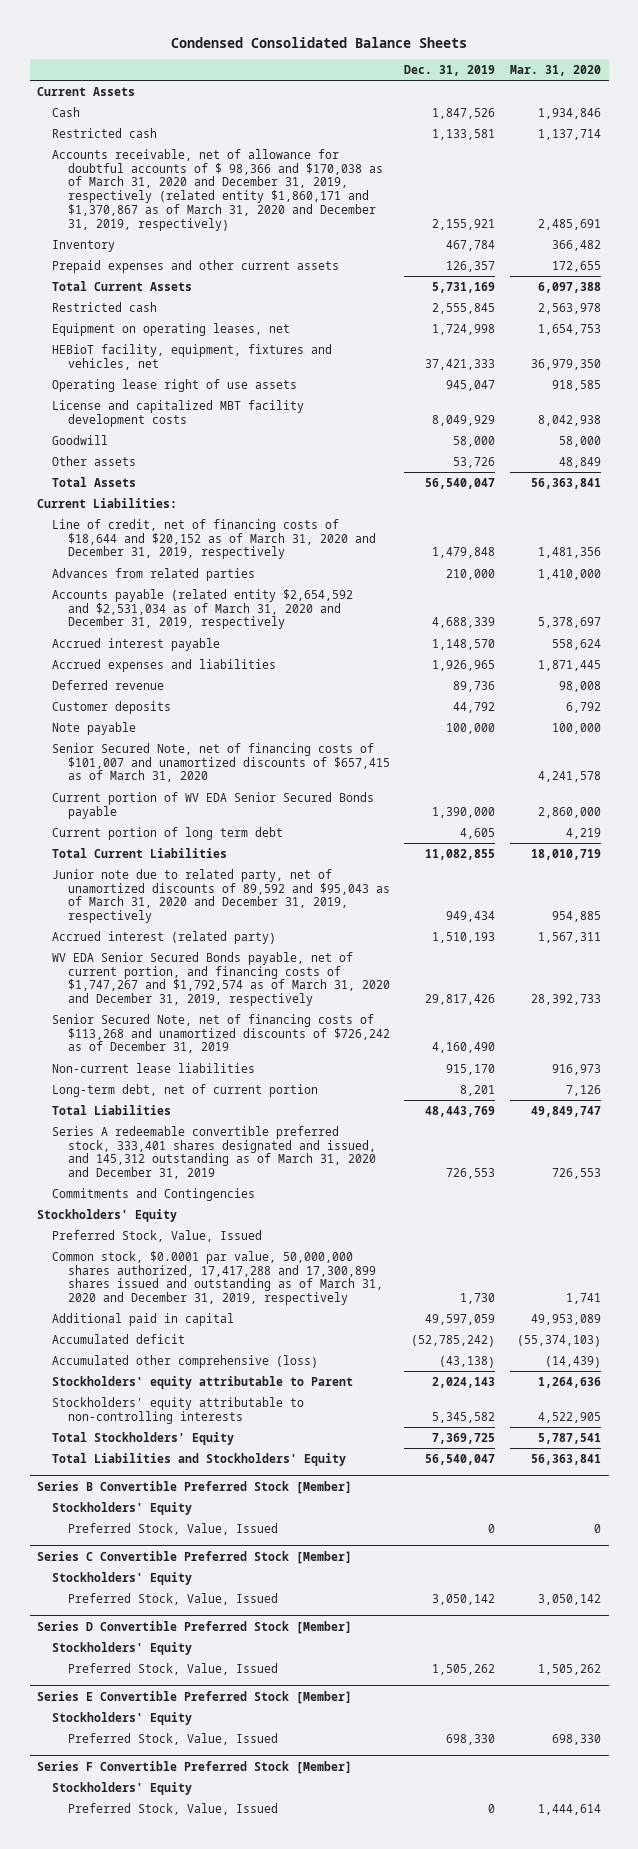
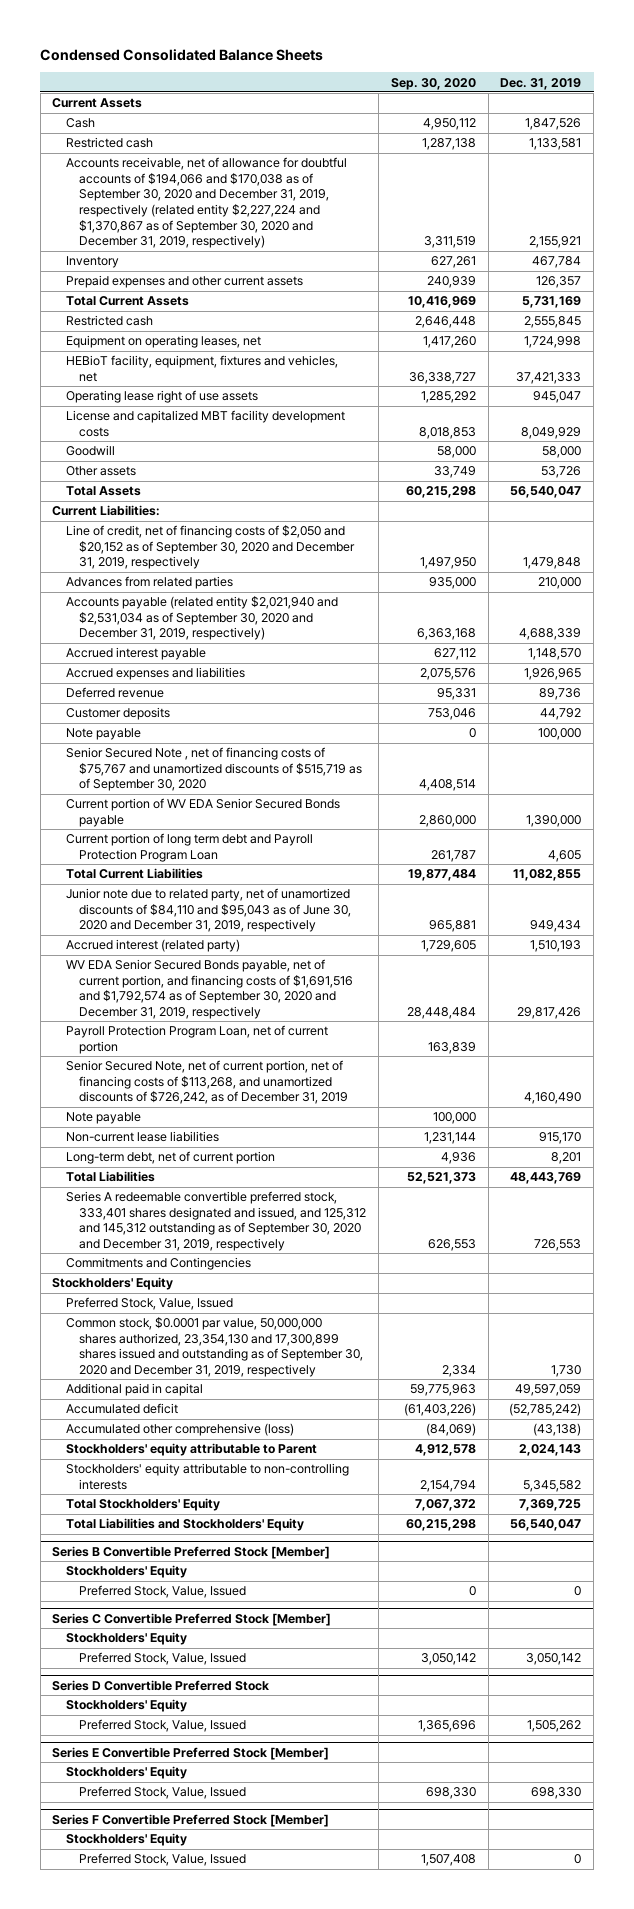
- | Dec. 31, 2019 | Mar. 31, 2020
+ | Sep. 30, 2020 | Dec. 31, 2019
- Accounts receivable, net of allowance for doubtful accounts of $ 98,366 and $170,038 as of March 31, 2020 and December 31, 2019, respectively (related entity $1,860,171 and $1,370,867 as of March 31, 2020 and December 31, 2019, respectively) | 2,155,921 | 2,485,691
+ Accounts receivable, net of allowance for doubtful accounts of $194,066 and $170,038 as of September 30, 2020 and December 31, 2019, respectively (related entity $2,227,224 and $1,370,867 as of September 30, 2020 and December 31, 2019, respectively) | 3,311,519 | 2,155,921
- Line of credit, net of financing costs of $18,644 and $20,152 as of March 31, 2020 and December 31, 2019, respectively | 1,479,848 | 1,481,356
+ Line of credit, net of financing costs of $2,050 and $20,152 as of September 30, 2020 and December 31, 2019, respectively | 1,497,950 | 1,479,848
- Accounts payable (related entity $2,654,592 and $2,531,034 as of March 31, 2020 and December 31, 2019, respectively | 4,688,339 | 5,378,697
+ Accounts payable (related entity $2,021,940 and $2,531,034 as of September 30, 2020 and December 31, 2019, respectively) | 6,363,168 | 4,688,339
- Senior Secured Note, net of financing costs of $101,007 and unamortized discounts of $657,415 as of March 31, 2020 | | 4,241,578
+ Senior Secured Note , net of financing costs of $75,767 and unamortized discounts of $515,719 as of September 30, 2020 | 4,408,514 |
- Current portion of long term debt | 4,605 | 4,219
+ Current portion of long term debt and Payroll Protection Program Loan | 261,787 | 4,605
- Junior note due to related party, net of unamortized discounts of 89,592 and $95,043 as of March 31, 2020 and December 31, 2019, respectively | 949,434 | 954,885
+ Junior note due to related party, net of unamortized discounts of $84,110 and $95,043 as of June 30, 2020 and December 31, 2019, respectively | 965,881 | 949,434
- WV EDA Senior Secured Bonds payable, net of current portion, and financing costs of $1,747,267 and $1,792,574 as of March 31, 2020 and December 31, 2019, respectively | 29,817,426 | 28,392,733
- Senior Secured Note, net of financing costs of $113,268 and unamortized discounts of $726,242 as of December 31, 2019 | 4,160,490 |
+ WV EDA Senior Secured Bonds payable, net of current portion, and financing costs of $1,691,516 and $1,792,574 as of September 30, 2020 and December 31, 2019, respectively | 28,448,484 | 29,817,426
+ Payroll Protection Program Loan, net of current portion | 163,839 |
+ Senior Secured Note, net of current portion, net of financing costs of $113,268, and unamortized discounts of $726,242, as of December 31, 2019 | | 4,160,490
+ Note payable | 100,000 |
- Series A redeemable convertible preferred stock, 333,401 shares designated and issued, and 145,312 outstanding as of March 31, 2020 and December 31, 2019 | 726,553 | 726,553
+ Series A redeemable convertible preferred stock, 333,401 shares designated and issued, and 125,312 and 145,312 outstanding as of September 30, 2020 and December 31, 2019, respectively | 626,553 | 726,553
- Common stock, $0.0001 par value, 50,000,000 shares authorized, 17,417,288 and 17,300,899 shares issued and outstanding as of March 31, 2020 and December 31, 2019, respectively | 1,730 | 1,741
+ Common stock, $0.0001 par value, 50,000,000 shares authorized, 23,354,130 and 17,300,899 shares issued and outstanding as of September 30, 2020 and December 31, 2019, respectively | 2,334 | 1,730
- Series D Convertible Preferred Stock [Member]
+ Series D Convertible Preferred Stock

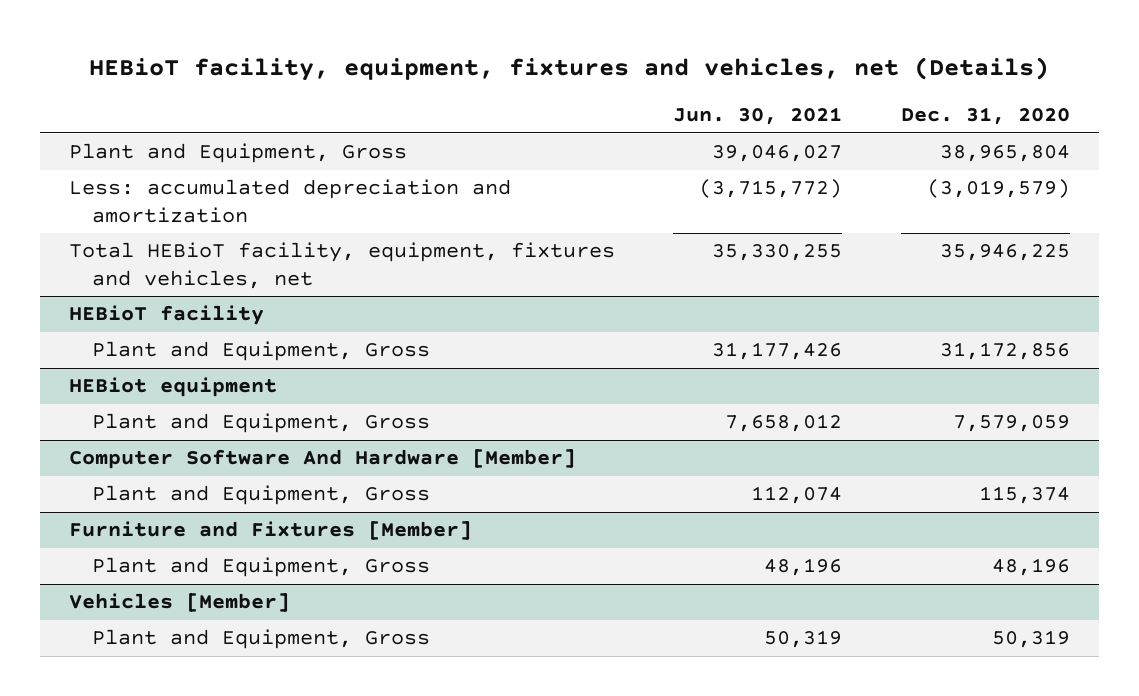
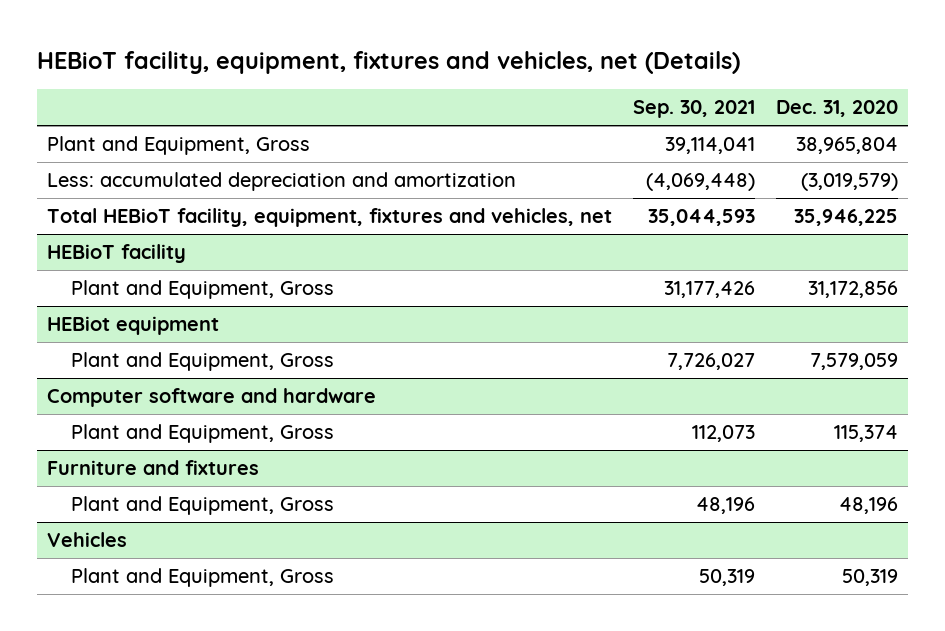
- | Jun. 30, 2021 | Dec. 31, 2020
+ | Sep. 30, 2021 | Dec. 31, 2020
- Computer Software And Hardware [Member]
+ Computer software and hardware
- Furniture and Fixtures [Member]
+ Furniture and fixtures
- Vehicles [Member]
+ Vehicles

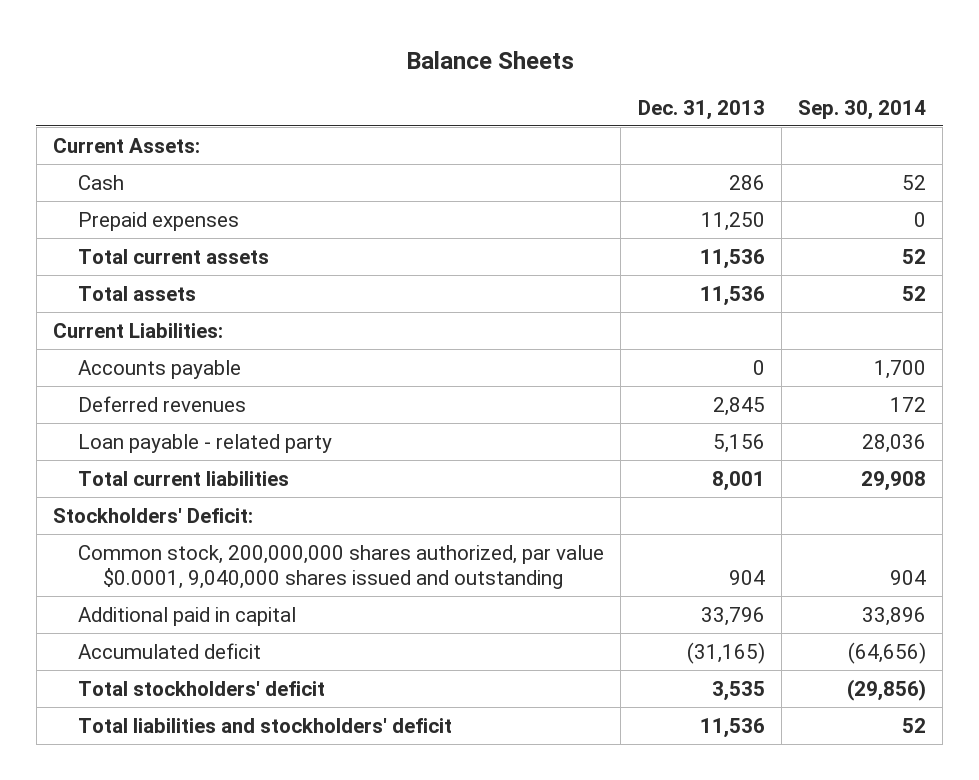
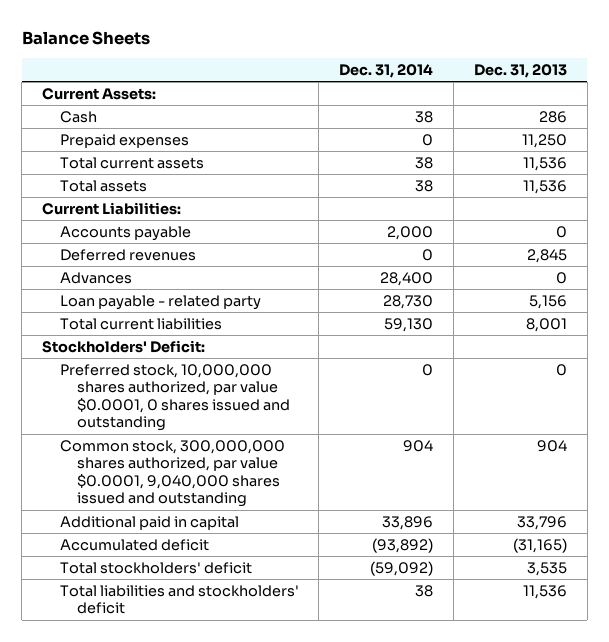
- | Dec. 31, 2013 | Sep. 30, 2014
+ | Dec. 31, 2014 | Dec. 31, 2013
+ Advances | 28,400 | 0
- Common stock, 200,000,000 shares authorized, par value $0.0001, 9,040,000 shares issued and outstanding | 904 | 904
+ Preferred stock, 10,000,000 shares authorized, par value $0.0001, 0 shares issued and outstanding | 0 | 0
+ Common stock, 300,000,000 shares authorized, par value $0.0001, 9,040,000 shares issued and outstanding | 904 | 904

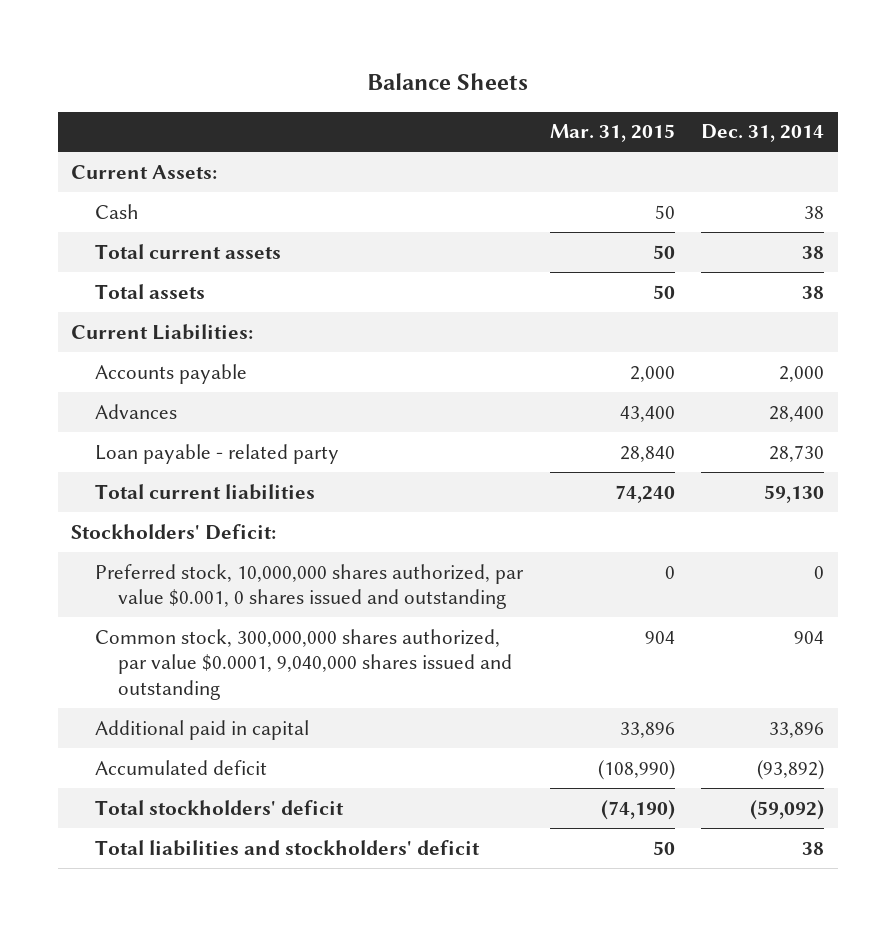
- | Dec. 31, 2014 | Dec. 31, 2013
+ | Mar. 31, 2015 | Dec. 31, 2014
- Prepaid expenses | 0 | 11,250
- Deferred revenues | 0 | 2,845
- Preferred stock, 10,000,000 shares authorized, par value $0.0001, 0 shares issued and outstanding | 0 | 0
+ Preferred stock, 10,000,000 shares authorized, par value $0.001, 0 shares issued and outstanding | 0 | 0

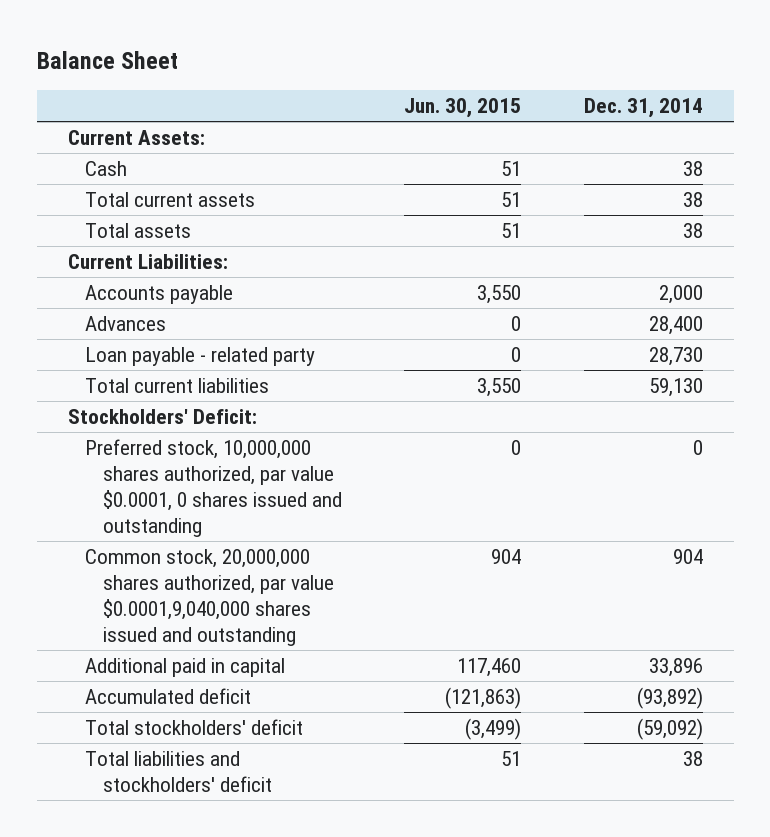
- Balance Sheets
+ Balance Sheet
- | Mar. 31, 2015 | Dec. 31, 2014
+ | Jun. 30, 2015 | Dec. 31, 2014
- Preferred stock, 10,000,000 shares authorized, par value $0.001, 0 shares issued and outstanding | 0 | 0
- Common stock, 300,000,000 shares authorized, par value $0.0001, 9,040,000 shares issued and outstanding | 904 | 904
+ Preferred stock, 10,000,000 shares authorized, par value $0.0001, 0 shares issued and outstanding | 0 | 0
+ Common stock, 20,000,000 shares authorized, par value $0.0001,9,040,000 shares issued and outstanding | 904 | 904

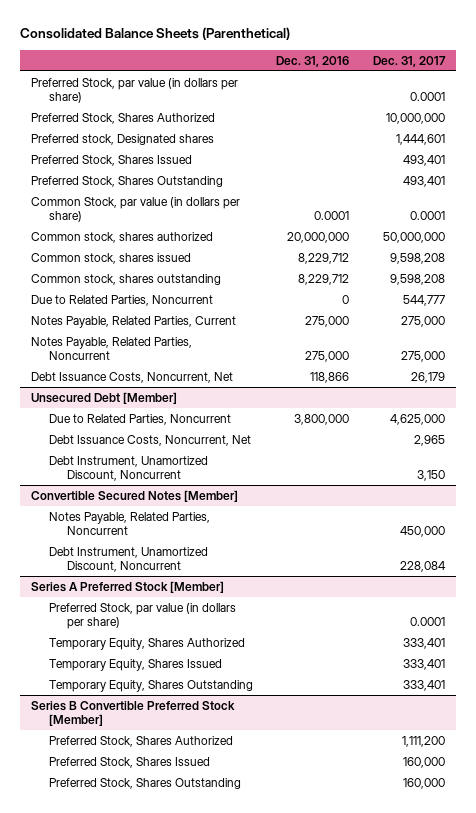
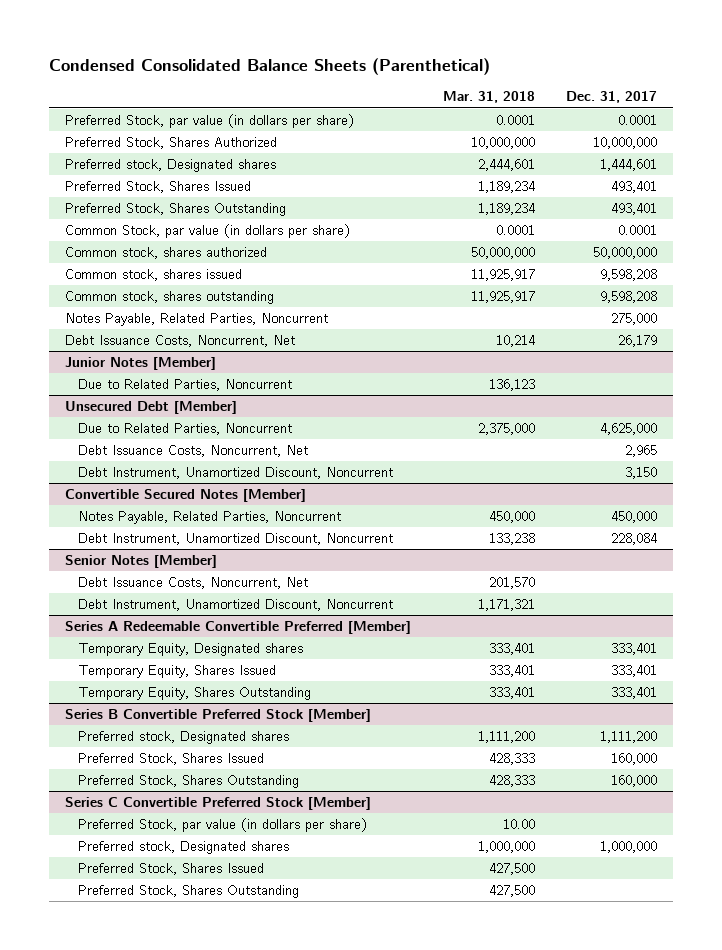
- Consolidated Balance Sheets (Parenthetical)
+ Condensed Consolidated Balance Sheets (Parenthetical)
- | Dec. 31, 2016 | Dec. 31, 2017
+ | Mar. 31, 2018 | Dec. 31, 2017
- Due to Related Parties, Noncurrent | 0 | 544,777
- Notes Payable, Related Parties, Current | 275,000 | 275,000
+ Junior Notes [Member]
+ Due to Related Parties, Noncurrent | 136,123 |
- Series A Preferred Stock [Member]
- Preferred Stock, par value (in dollars per share) | | 0.0001
- Temporary Equity, Shares Authorized | | 333,401
+ Senior Notes [Member]
+ Debt Issuance Costs, Noncurrent, Net | 201,570 |
+ Debt Instrument, Unamortized Discount, Noncurrent | 1,171,321 |
+ Series A Redeemable Convertible Preferred [Member]
+ Temporary Equity, Designated shares | 333,401 | 333,401
@ Series B Convertible Preferred Stock [Member]
- Preferred Stock, Shares Authorized | | 1,111,200
+ Preferred stock, Designated shares | 1,111,200 | 1,111,200
+ Series C Convertible Preferred Stock [Member]
+ Preferred Stock, par value (in dollars per share) | 10.00 |
+ Preferred stock, Designated shares | 1,000,000 | 1,000,000
+ Preferred Stock, Shares Issued | 427,500 |
+ Preferred Stock, Shares Outstanding | 427,500 |

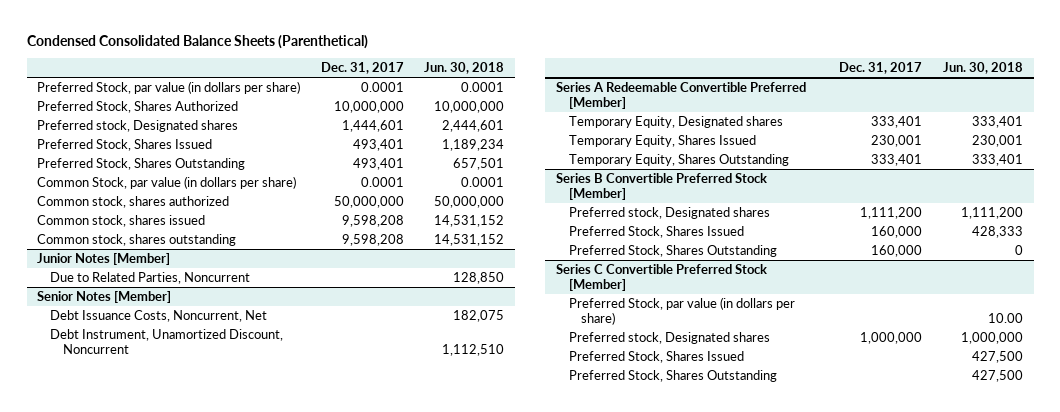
- | Mar. 31, 2018 | Dec. 31, 2017
+ | Dec. 31, 2017 | Jun. 30, 2018
- Notes Payable, Related Parties, Noncurrent | | 275,000
- Debt Issuance Costs, Noncurrent, Net | 10,214 | 26,179
- Unsecured Debt [Member]
- Due to Related Parties, Noncurrent | 2,375,000 | 4,625,000
- Debt Issuance Costs, Noncurrent, Net | | 2,965
- Debt Instrument, Unamortized Discount, Noncurrent | | 3,150
- Convertible Secured Notes [Member]
- Notes Payable, Related Parties, Noncurrent | 450,000 | 450,000
- Debt Instrument, Unamortized Discount, Noncurrent | 133,238 | 228,084
@ Series A Redeemable Convertible Preferred [Member]
- Temporary Equity, Shares Issued | 333,401 | 333,401
+ Temporary Equity, Shares Issued | 230,001 | 230,001

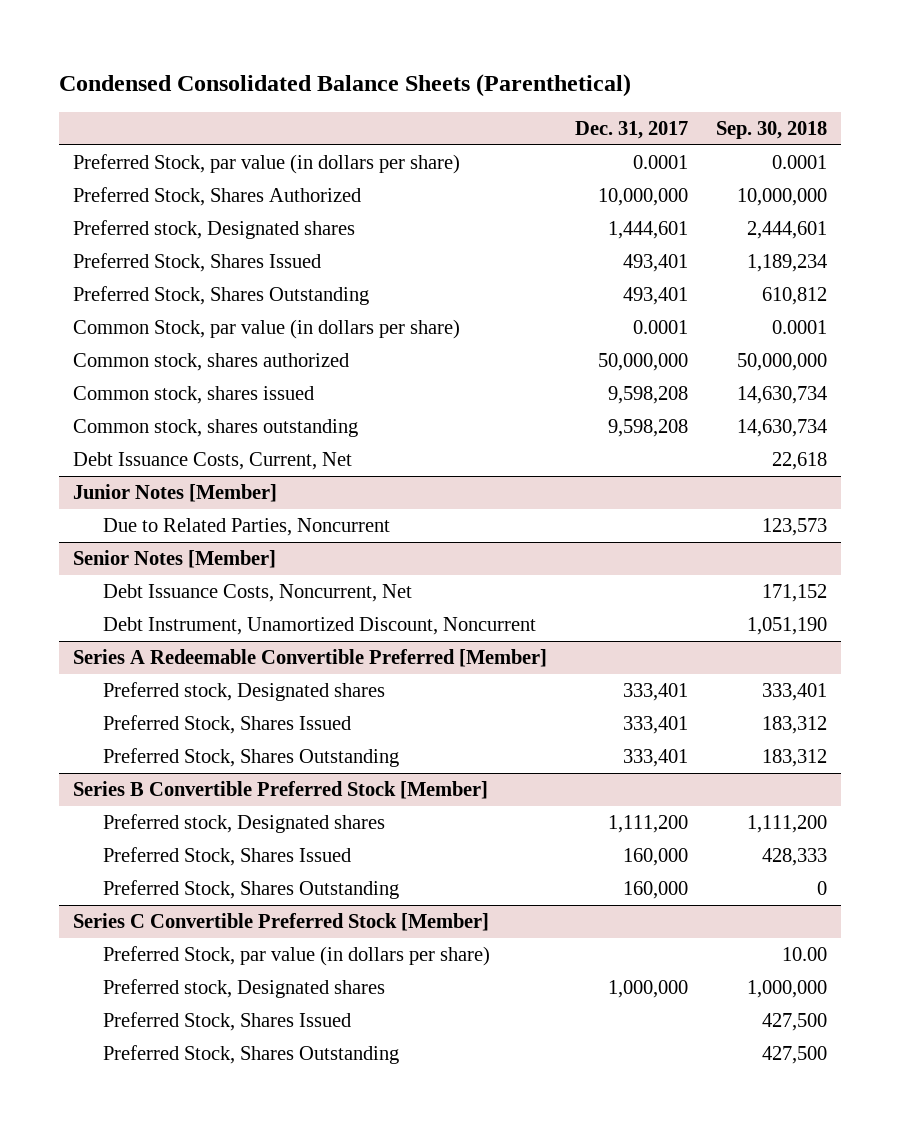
- | Dec. 31, 2017 | Jun. 30, 2018
+ | Dec. 31, 2017 | Sep. 30, 2018
+ Debt Issuance Costs, Current, Net | | 22,618
@ Series A Redeemable Convertible Preferred [Member]
- Temporary Equity, Designated shares | 333,401 | 333,401
- Temporary Equity, Shares Issued | 230,001 | 230,001
- Temporary Equity, Shares Outstanding | 333,401 | 333,401
+ Preferred stock, Designated shares | 333,401 | 333,401
+ Preferred Stock, Shares Issued | 333,401 | 183,312
+ Preferred Stock, Shares Outstanding | 333,401 | 183,312

